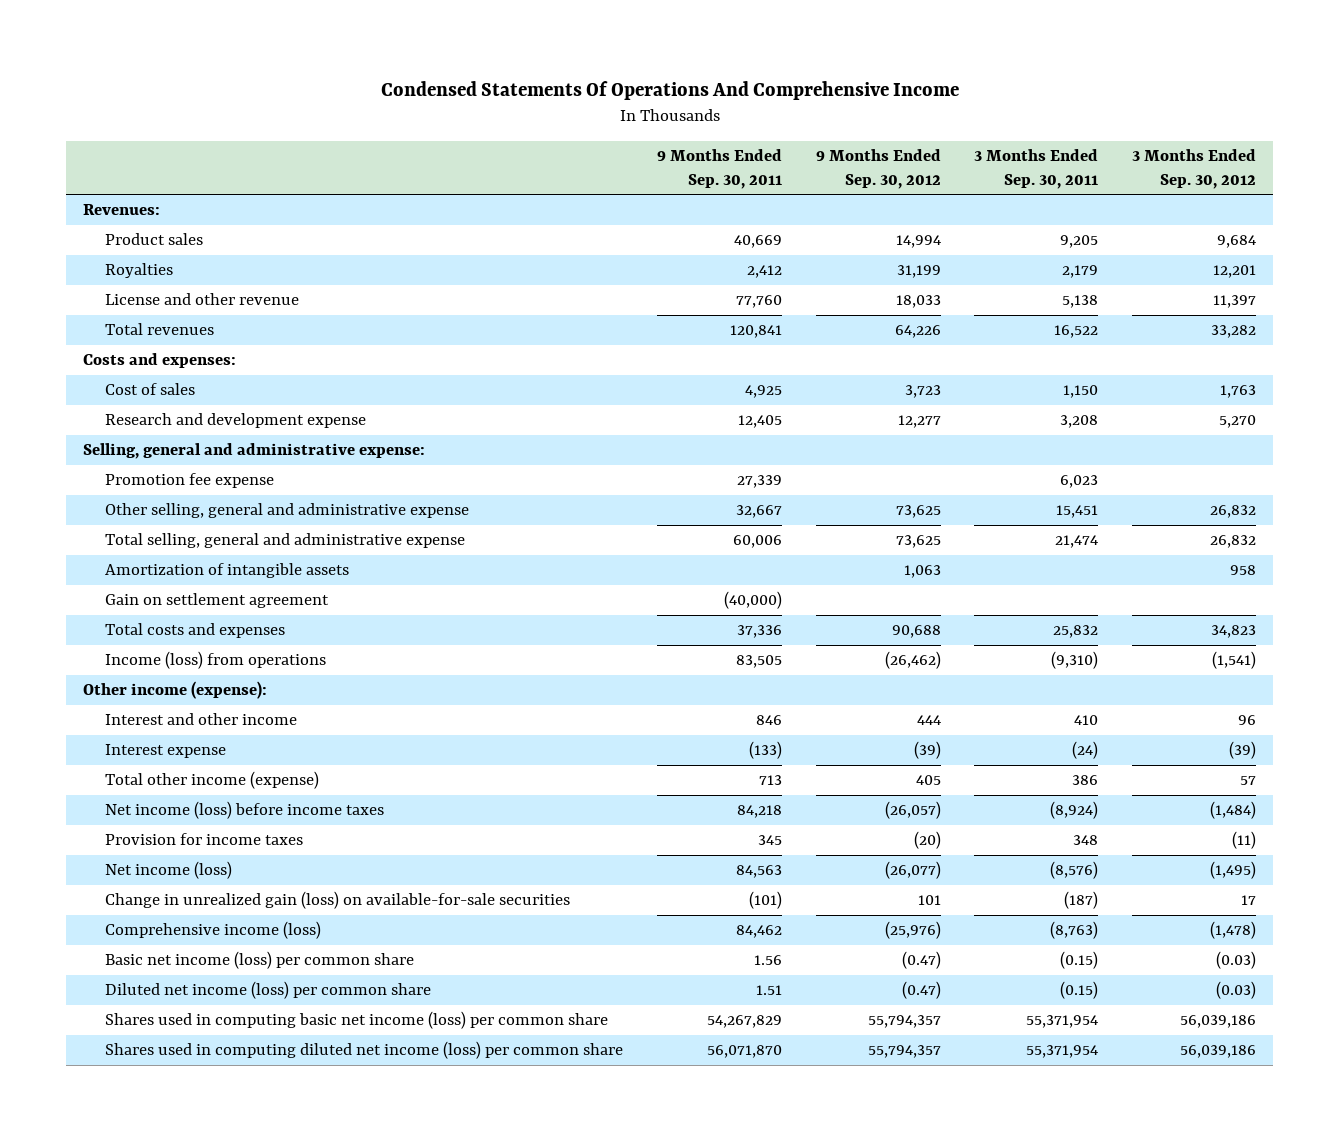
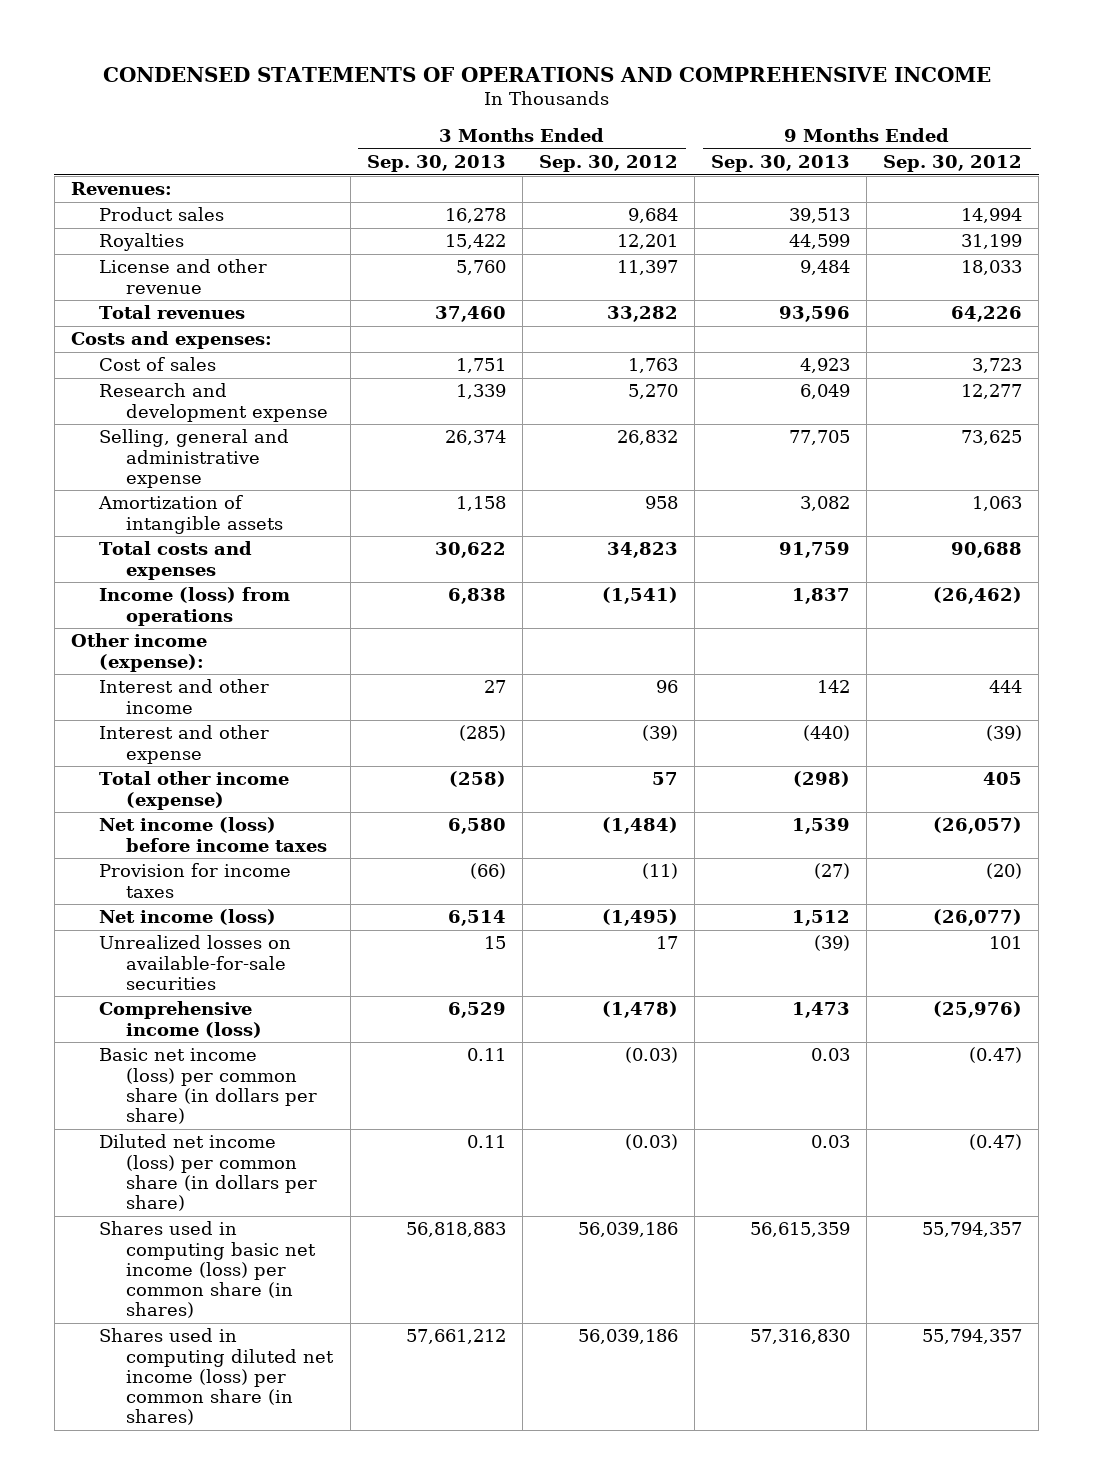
- Condensed Statements Of Operations And Comprehensive Income
+ CONDENSED STATEMENTS OF OPERATIONS AND COMPREHENSIVE INCOME
- | 9 Months Ended Sep. 30, 2011 | 9 Months Ended Sep. 30, 2012 | 3 Months Ended Sep. 30, 2011 | 3 Months Ended Sep. 30, 2012
+ | 3 Months Ended Sep. 30, 2013 | 3 Months Ended Sep. 30, 2012 | 9 Months Ended Sep. 30, 2013 | 9 Months Ended Sep. 30, 2012
- Selling, general and administrative expense:
- Promotion fee expense | 27,339 | | 6,023 |
- Other selling, general and administrative expense | 32,667 | 73,625 | 15,451 | 26,832
- Total selling, general and administrative expense | 60,006 | 73,625 | 21,474 | 26,832
+ Selling, general and administrative expense | 26,374 | 26,832 | 77,705 | 73,625
- Gain on settlement agreement | (40,000) | | |
- Interest expense | (133) | (39) | (24) | (39)
+ Interest and other expense | (285) | (39) | (440) | (39)
- Change in unrealized gain (loss) on available-for-sale securities | (101) | 101 | (187) | 17
+ Unrealized losses on available-for-sale securities | 15 | 17 | (39) | 101
- Basic net income (loss) per common share | 1.56 | (0.47) | (0.15) | (0.03)
- Diluted net income (loss) per common share | 1.51 | (0.47) | (0.15) | (0.03)
- Shares used in computing basic net income (loss) per common share | 54,267,829 | 55,794,357 | 55,371,954 | 56,039,186
- Shares used in computing diluted net income (loss) per common share | 56,071,870 | 55,794,357 | 55,371,954 | 56,039,186
+ Basic net income (loss) per common share (in dollars per share) | 0.11 | (0.03) | 0.03 | (0.47)
+ Diluted net income (loss) per common share (in dollars per share) | 0.11 | (0.03) | 0.03 | (0.47)
+ Shares used in computing basic net income (loss) per common share (in shares) | 56,818,883 | 56,039,186 | 56,615,359 | 55,794,357
+ Shares used in computing diluted net income (loss) per common share (in shares) | 57,661,212 | 56,039,186 | 57,316,830 | 55,794,357

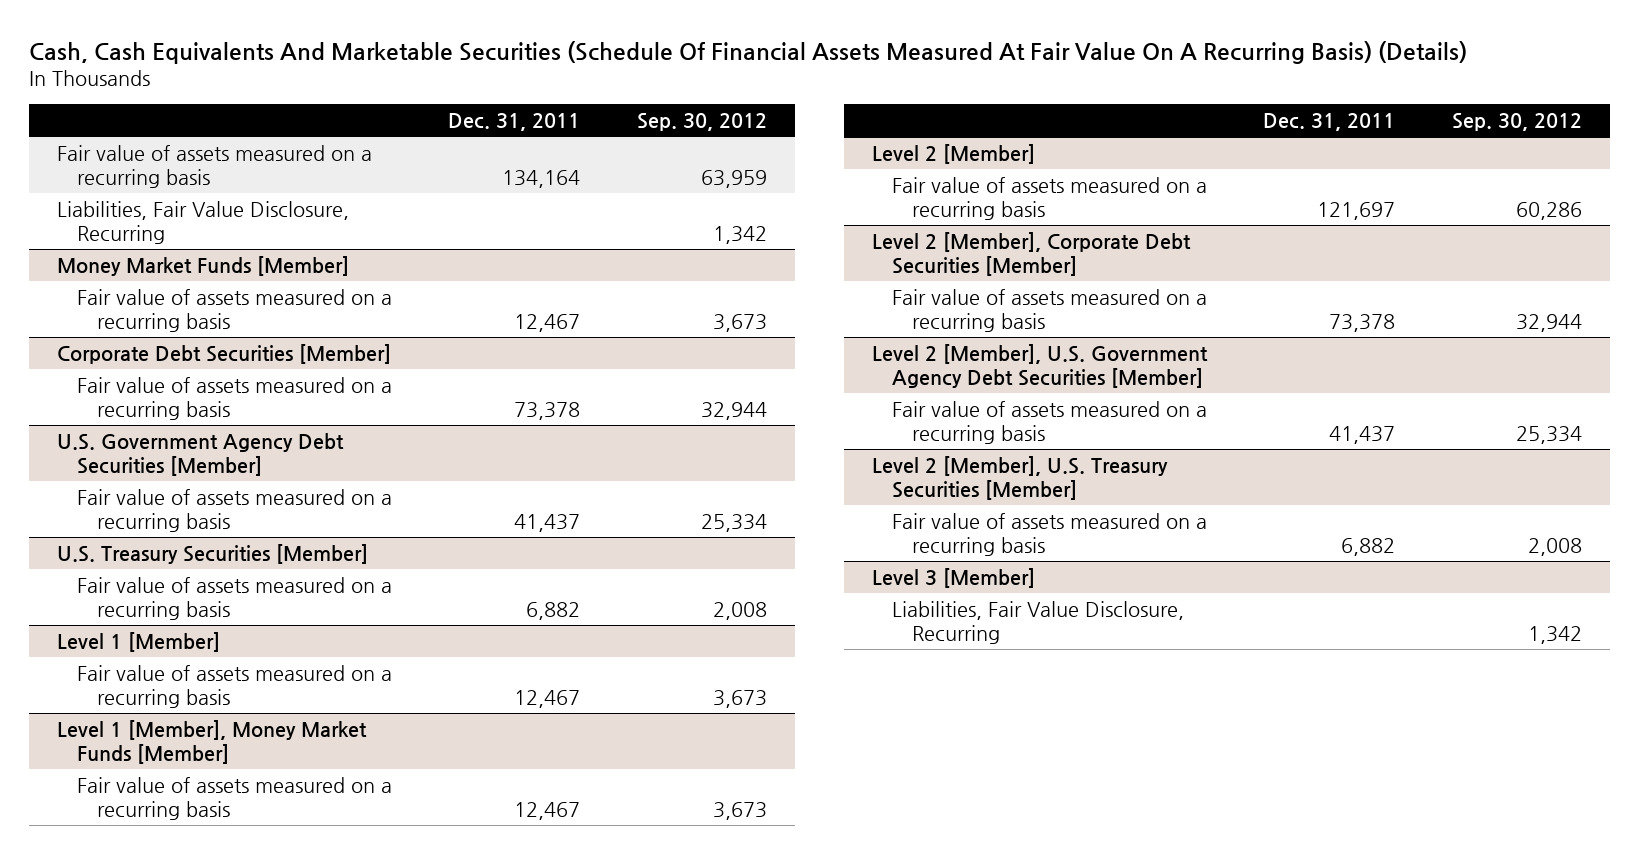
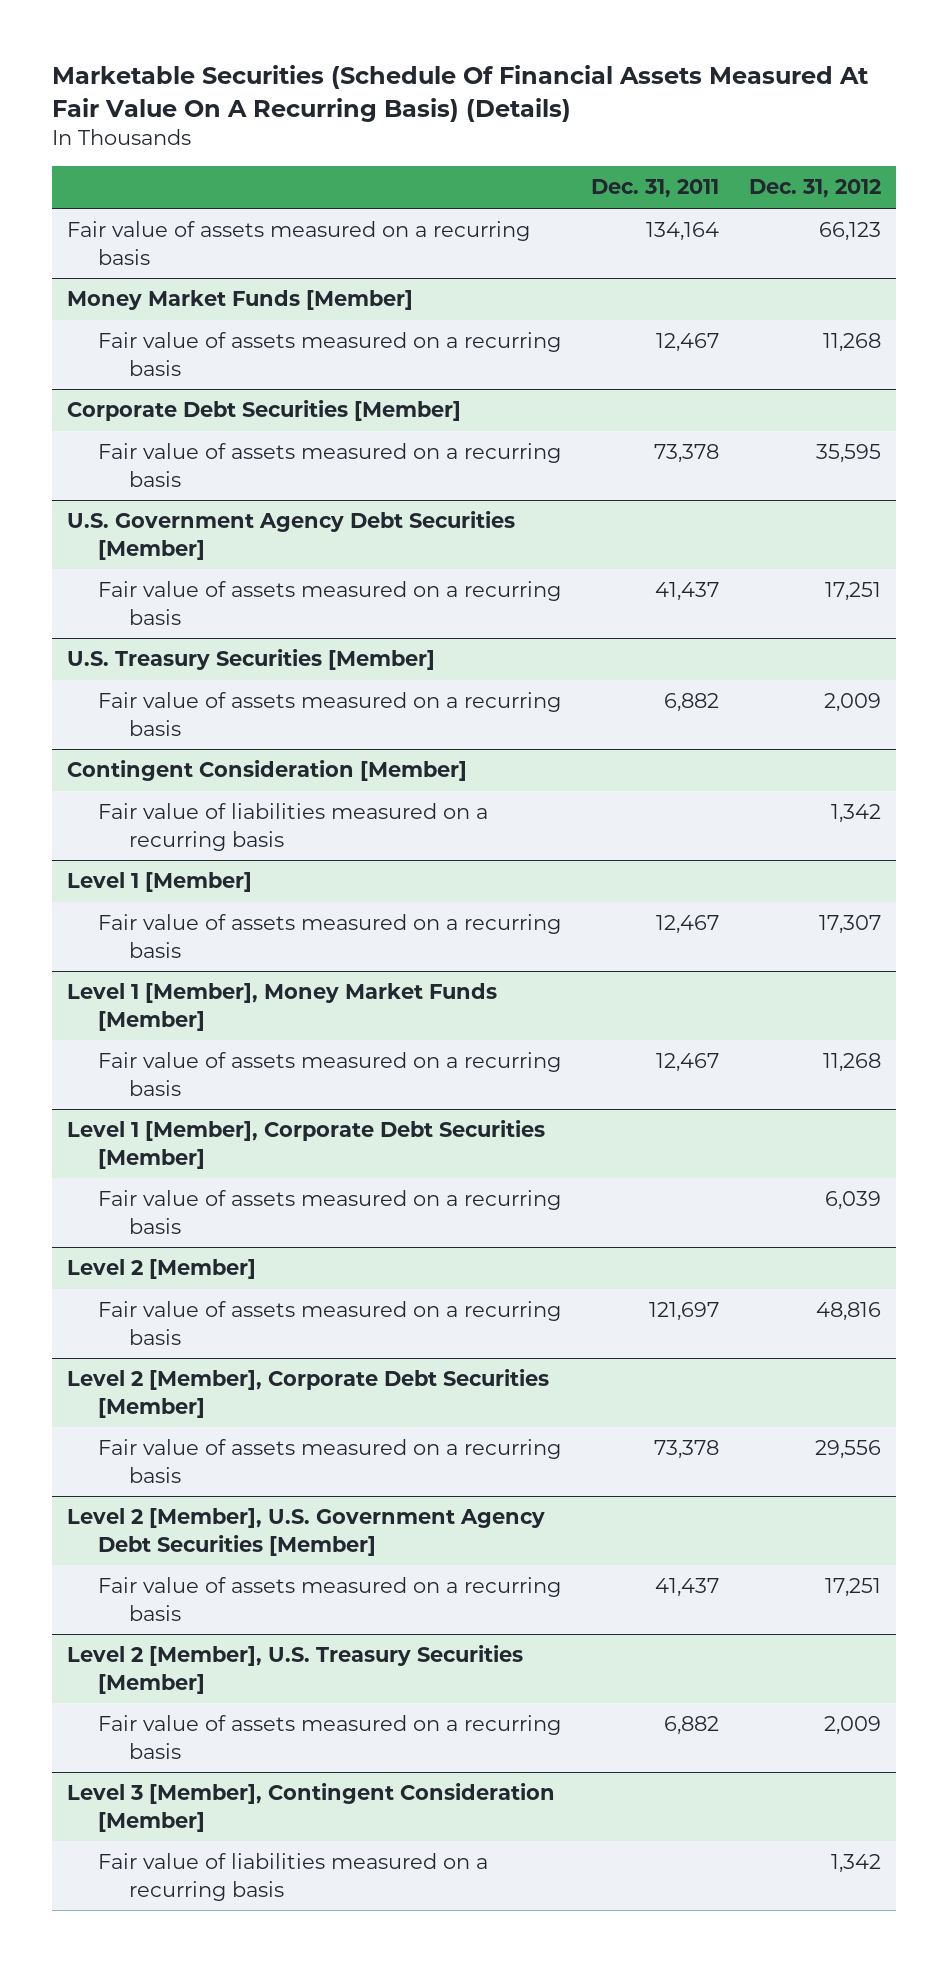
- Cash, Cash Equivalents And Marketable Securities (Schedule Of Financial Assets Measured At Fair Value On A Recurring Basis) (Details)
+ Marketable Securities (Schedule Of Financial Assets Measured At Fair Value On A Recurring Basis) (Details)
- | Dec. 31, 2011 | Sep. 30, 2012
+ | Dec. 31, 2011 | Dec. 31, 2012
- Liabilities, Fair Value Disclosure, Recurring | | 1,342
+ Contingent Consideration [Member]
+ Fair value of liabilities measured on a recurring basis | | 1,342
+ Level 1 [Member], Corporate Debt Securities [Member]
+ Fair value of assets measured on a recurring basis | | 6,039
- Level 3 [Member]
- Liabilities, Fair Value Disclosure, Recurring | | 1,342
+ Level 3 [Member], Contingent Consideration [Member]
+ Fair value of liabilities measured on a recurring basis | | 1,342

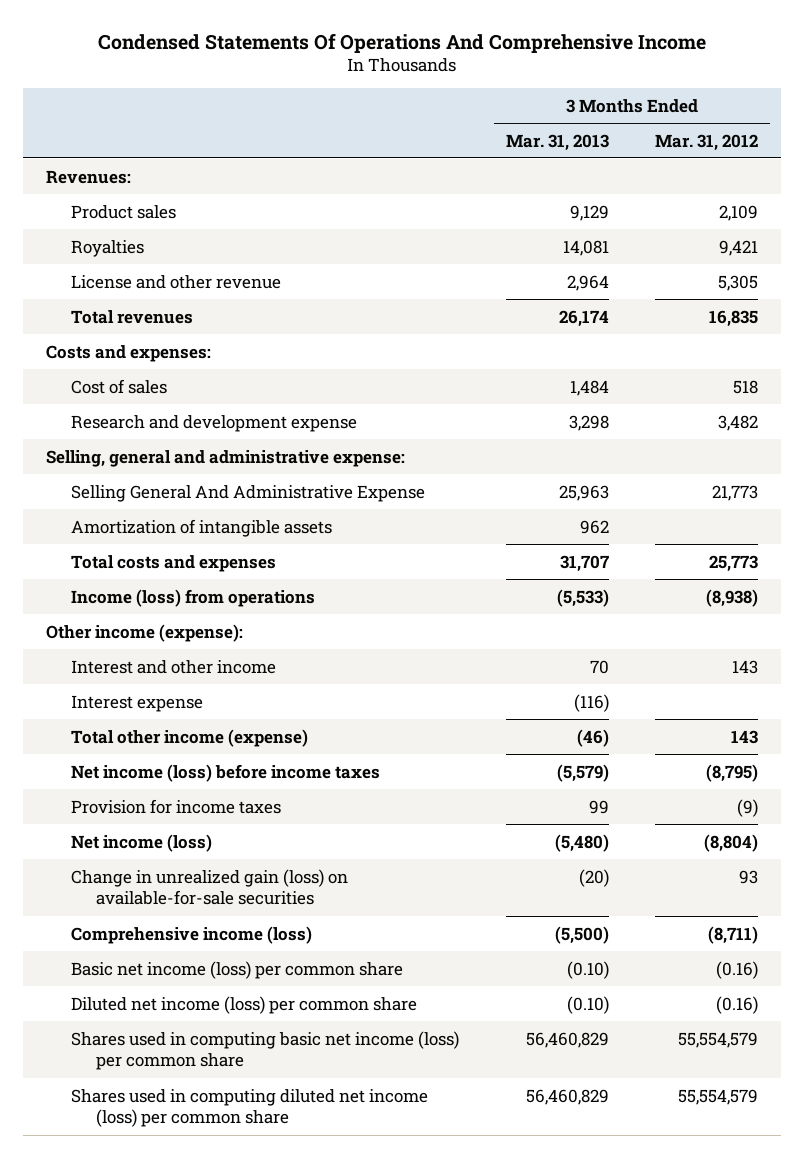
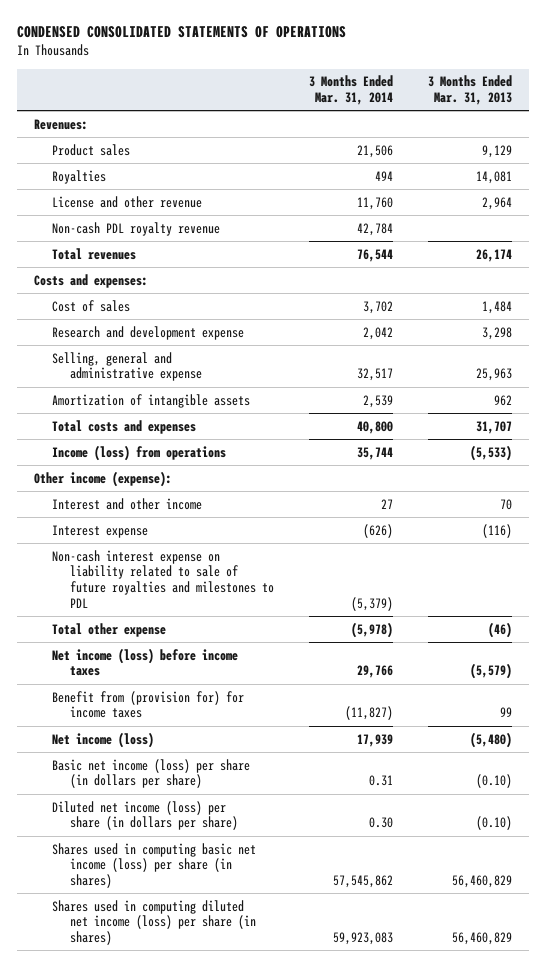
- Condensed Statements Of Operations And Comprehensive Income
+ CONDENSED CONSOLIDATED STATEMENTS OF OPERATIONS
- | 3 Months Ended Mar. 31, 2013 | 3 Months Ended Mar. 31, 2012
+ | 3 Months Ended Mar. 31, 2014 | 3 Months Ended Mar. 31, 2013
+ Non-cash PDL royalty revenue | 42,784 |
- Selling, general and administrative expense:
- Selling General And Administrative Expense | 25,963 | 21,773
+ Selling, general and administrative expense | 32,517 | 25,963
- Total other income (expense) | (46) | 143
+ Non-cash interest expense on liability related to sale of future royalties and milestones to PDL | (5,379) |
+ Total other expense | (5,978) | (46)
- Provision for income taxes | 99 | (9)
+ Benefit from (provision for) for income taxes | (11,827) | 99
- Change in unrealized gain (loss) on available-for-sale securities | (20) | 93
- Comprehensive income (loss) | (5,500) | (8,711)
- Basic net income (loss) per common share | (0.10) | (0.16)
- Diluted net income (loss) per common share | (0.10) | (0.16)
- Shares used in computing basic net income (loss) per common share | 56,460,829 | 55,554,579
- Shares used in computing diluted net income (loss) per common share | 56,460,829 | 55,554,579
+ Basic net income (loss) per share (in dollars per share) | 0.31 | (0.10)
+ Diluted net income (loss) per share (in dollars per share) | 0.30 | (0.10)
+ Shares used in computing basic net income (loss) per share (in shares) | 57,545,862 | 56,460,829
+ Shares used in computing diluted net income (loss) per share (in shares) | 59,923,083 | 56,460,829

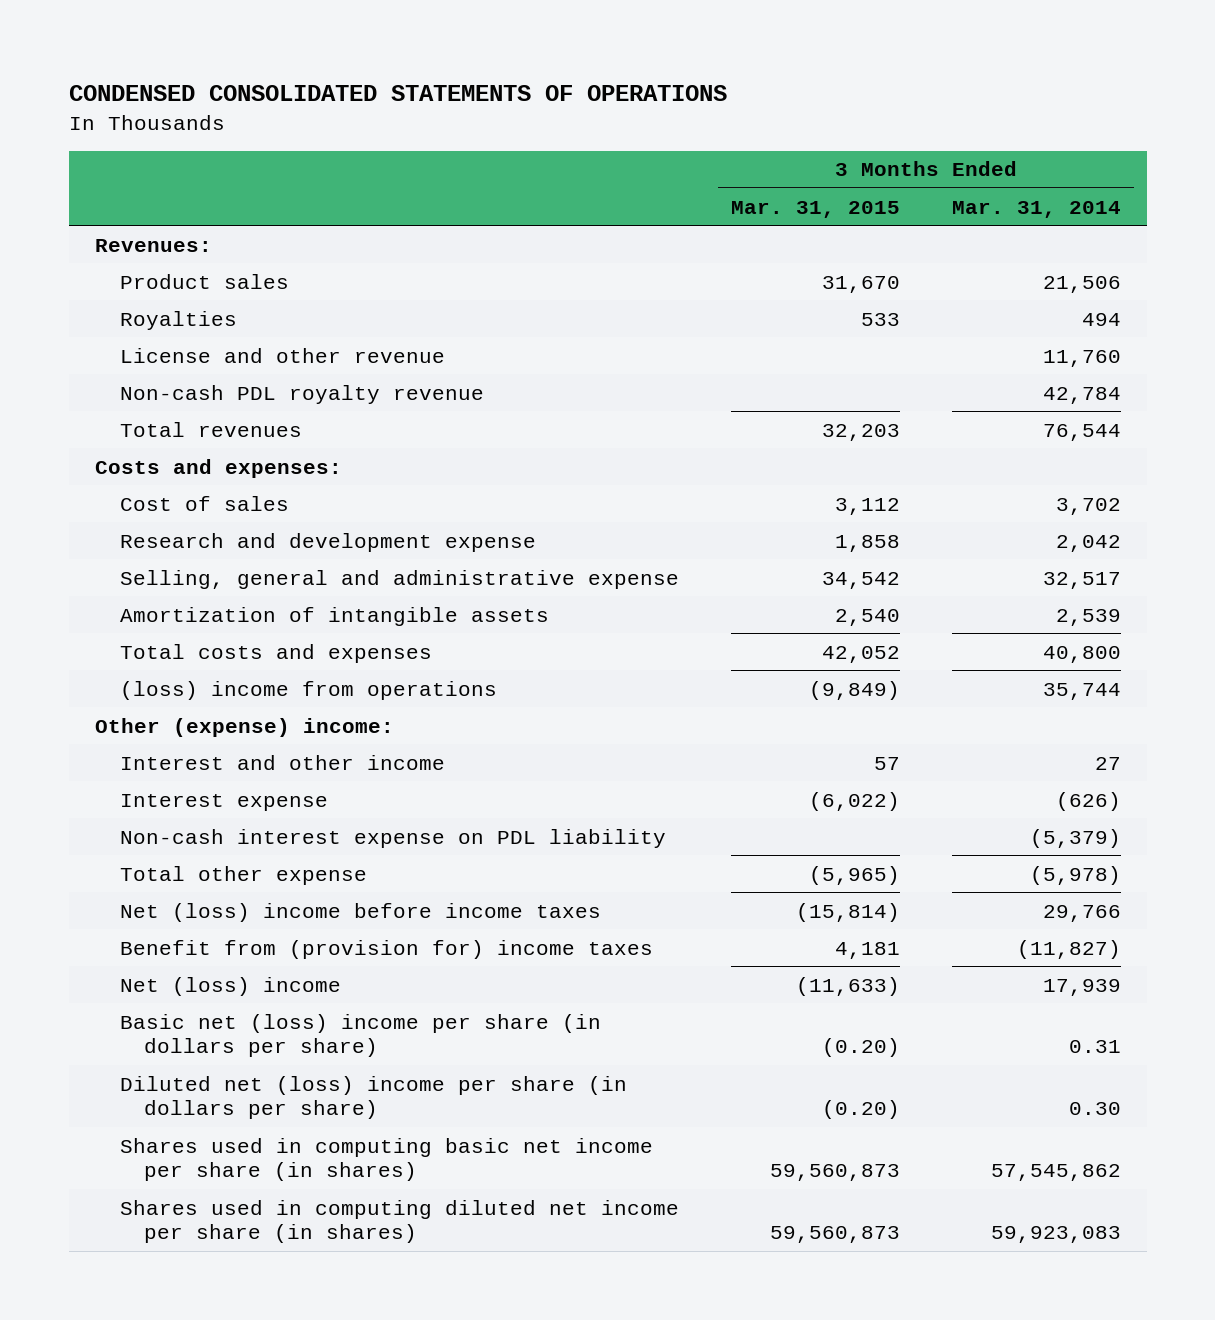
- | 3 Months Ended Mar. 31, 2014 | 3 Months Ended Mar. 31, 2013
+ | 3 Months Ended Mar. 31, 2015 | 3 Months Ended Mar. 31, 2014
- Income (loss) from operations | 35,744 | (5,533)
- Other income (expense):
+ (loss) income from operations | (9,849) | 35,744
+ Other (expense) income:
- Non-cash interest expense on liability related to sale of future royalties and milestones to PDL | (5,379) |
+ Non-cash interest expense on PDL liability | | (5,379)
- Net income (loss) before income taxes | 29,766 | (5,579)
- Benefit from (provision for) for income taxes | (11,827) | 99
- Net income (loss) | 17,939 | (5,480)
- Basic net income (loss) per share (in dollars per share) | 0.31 | (0.10)
- Diluted net income (loss) per share (in dollars per share) | 0.30 | (0.10)
- Shares used in computing basic net income (loss) per share (in shares) | 57,545,862 | 56,460,829
- Shares used in computing diluted net income (loss) per share (in shares) | 59,923,083 | 56,460,829
+ Net (loss) income before income taxes | (15,814) | 29,766
+ Benefit from (provision for) income taxes | 4,181 | (11,827)
+ Net (loss) income | (11,633) | 17,939
+ Basic net (loss) income per share (in dollars per share) | (0.20) | 0.31
+ Diluted net (loss) income per share (in dollars per share) | (0.20) | 0.30
+ Shares used in computing basic net income per share (in shares) | 59,560,873 | 57,545,862
+ Shares used in computing diluted net income per share (in shares) | 59,560,873 | 59,923,083

